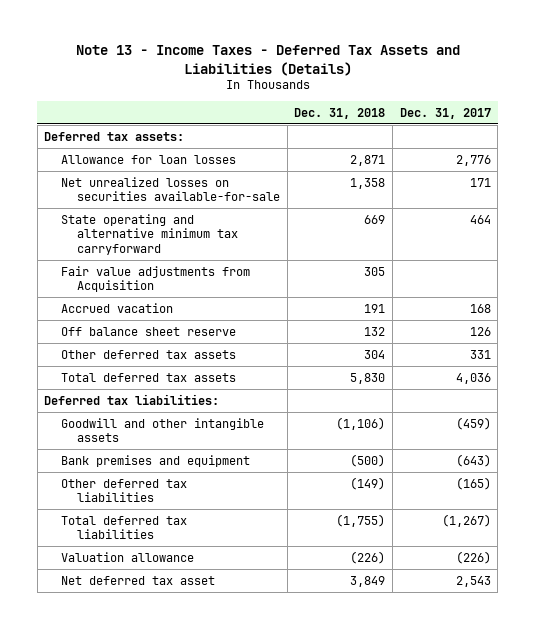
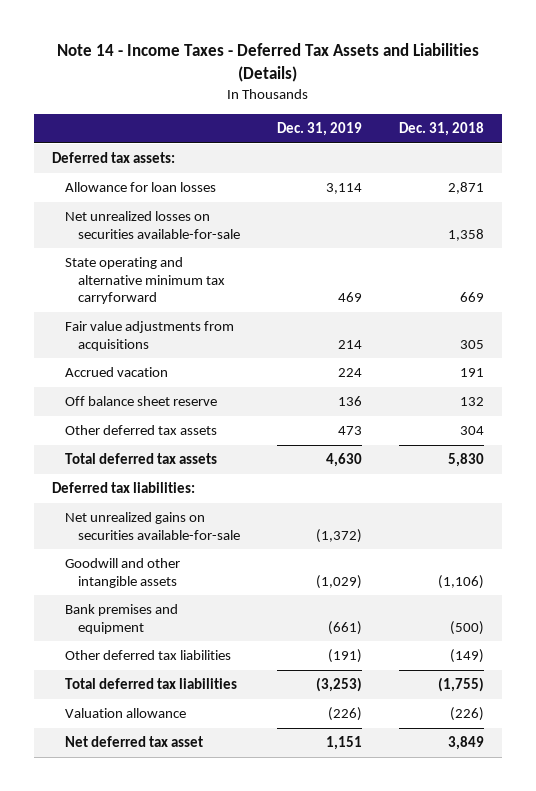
- Note 13 - Income Taxes - Deferred Tax Assets and Liabilities (Details)
+ Note 14 - Income Taxes - Deferred Tax Assets and Liabilities (Details)
- | Dec. 31, 2018 | Dec. 31, 2017
+ | Dec. 31, 2019 | Dec. 31, 2018
- Fair value adjustments from Acquisition | 305 |
+ Fair value adjustments from acquisitions | 214 | 305
+ Net unrealized gains on securities available-for-sale | (1,372) |

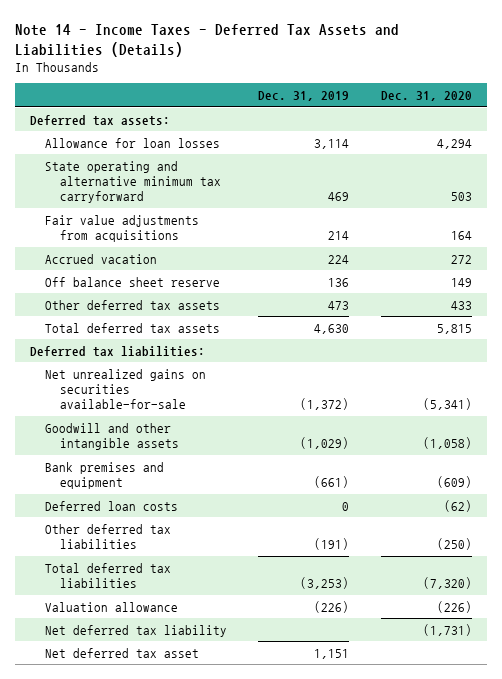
- | Dec. 31, 2019 | Dec. 31, 2018
+ | Dec. 31, 2019 | Dec. 31, 2020
- Net unrealized losses on securities available-for-sale | | 1,358
+ Deferred loan costs | 0 | (62)
+ Net deferred tax liability | | (1,731)

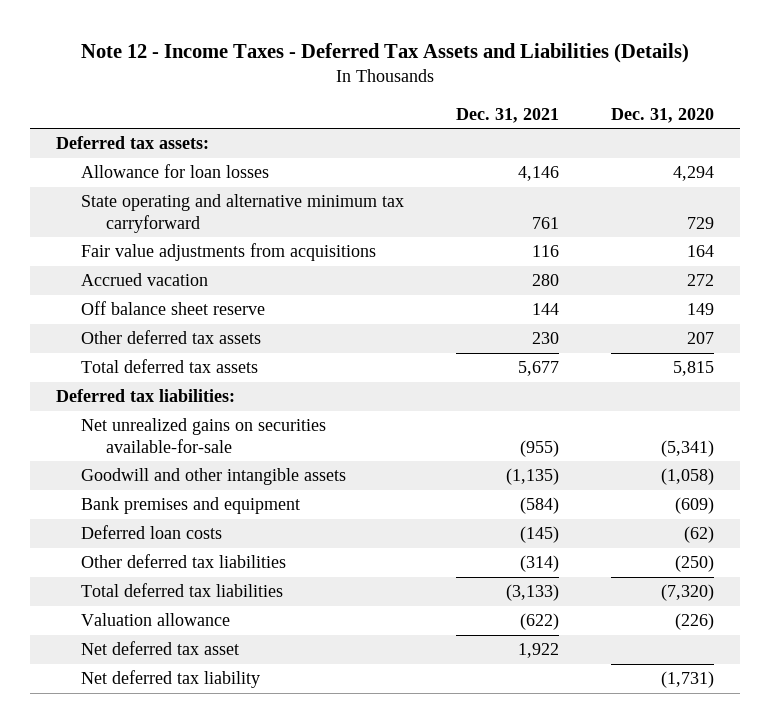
- Note 14 - Income Taxes - Deferred Tax Assets and Liabilities (Details)
+ Note 12 - Income Taxes - Deferred Tax Assets and Liabilities (Details)
- | Dec. 31, 2019 | Dec. 31, 2020
+ | Dec. 31, 2021 | Dec. 31, 2020
- State operating and alternative minimum tax carryforward | 469 | 503
+ State operating and alternative minimum tax carryforward | 761 | 729
- Other deferred tax assets | 473 | 433
+ Other deferred tax assets | 230 | 207
moved down: Net deferred tax liability | | (1,731)

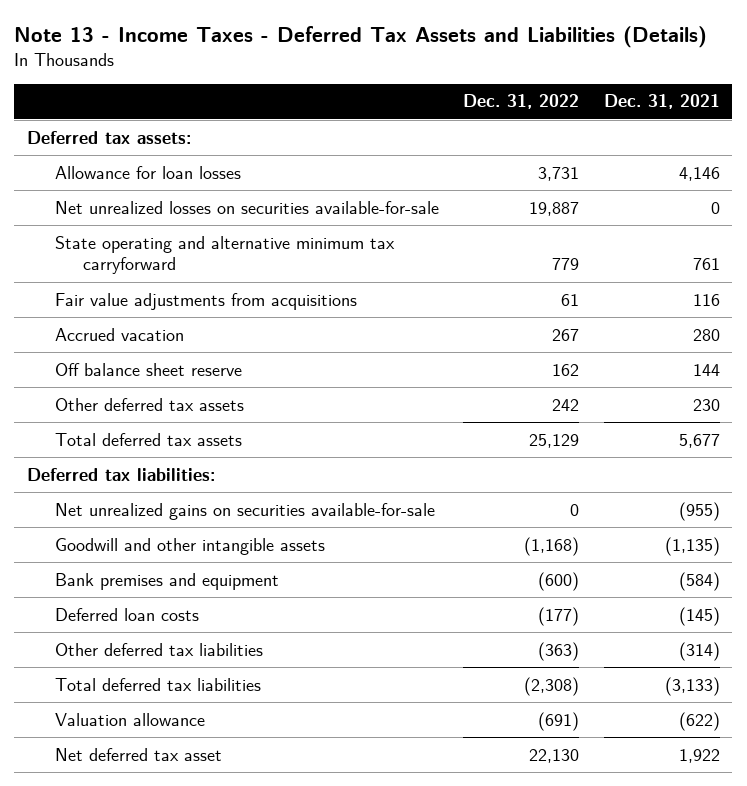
- Note 12 - Income Taxes - Deferred Tax Assets and Liabilities (Details)
+ Note 13 - Income Taxes - Deferred Tax Assets and Liabilities (Details)
- | Dec. 31, 2021 | Dec. 31, 2020
+ | Dec. 31, 2022 | Dec. 31, 2021
+ Net unrealized losses on securities available-for-sale | 19,887 | 0
- Net deferred tax liability | | (1,731)

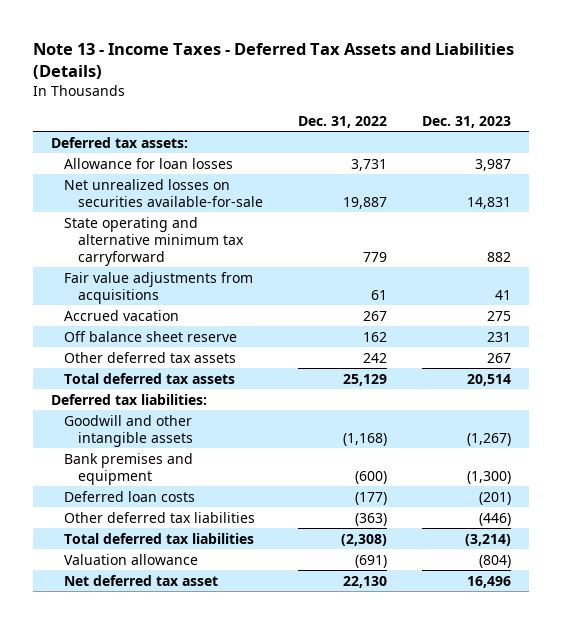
- | Dec. 31, 2022 | Dec. 31, 2021
+ | Dec. 31, 2022 | Dec. 31, 2023
- Net unrealized gains on securities available-for-sale | 0 | (955)

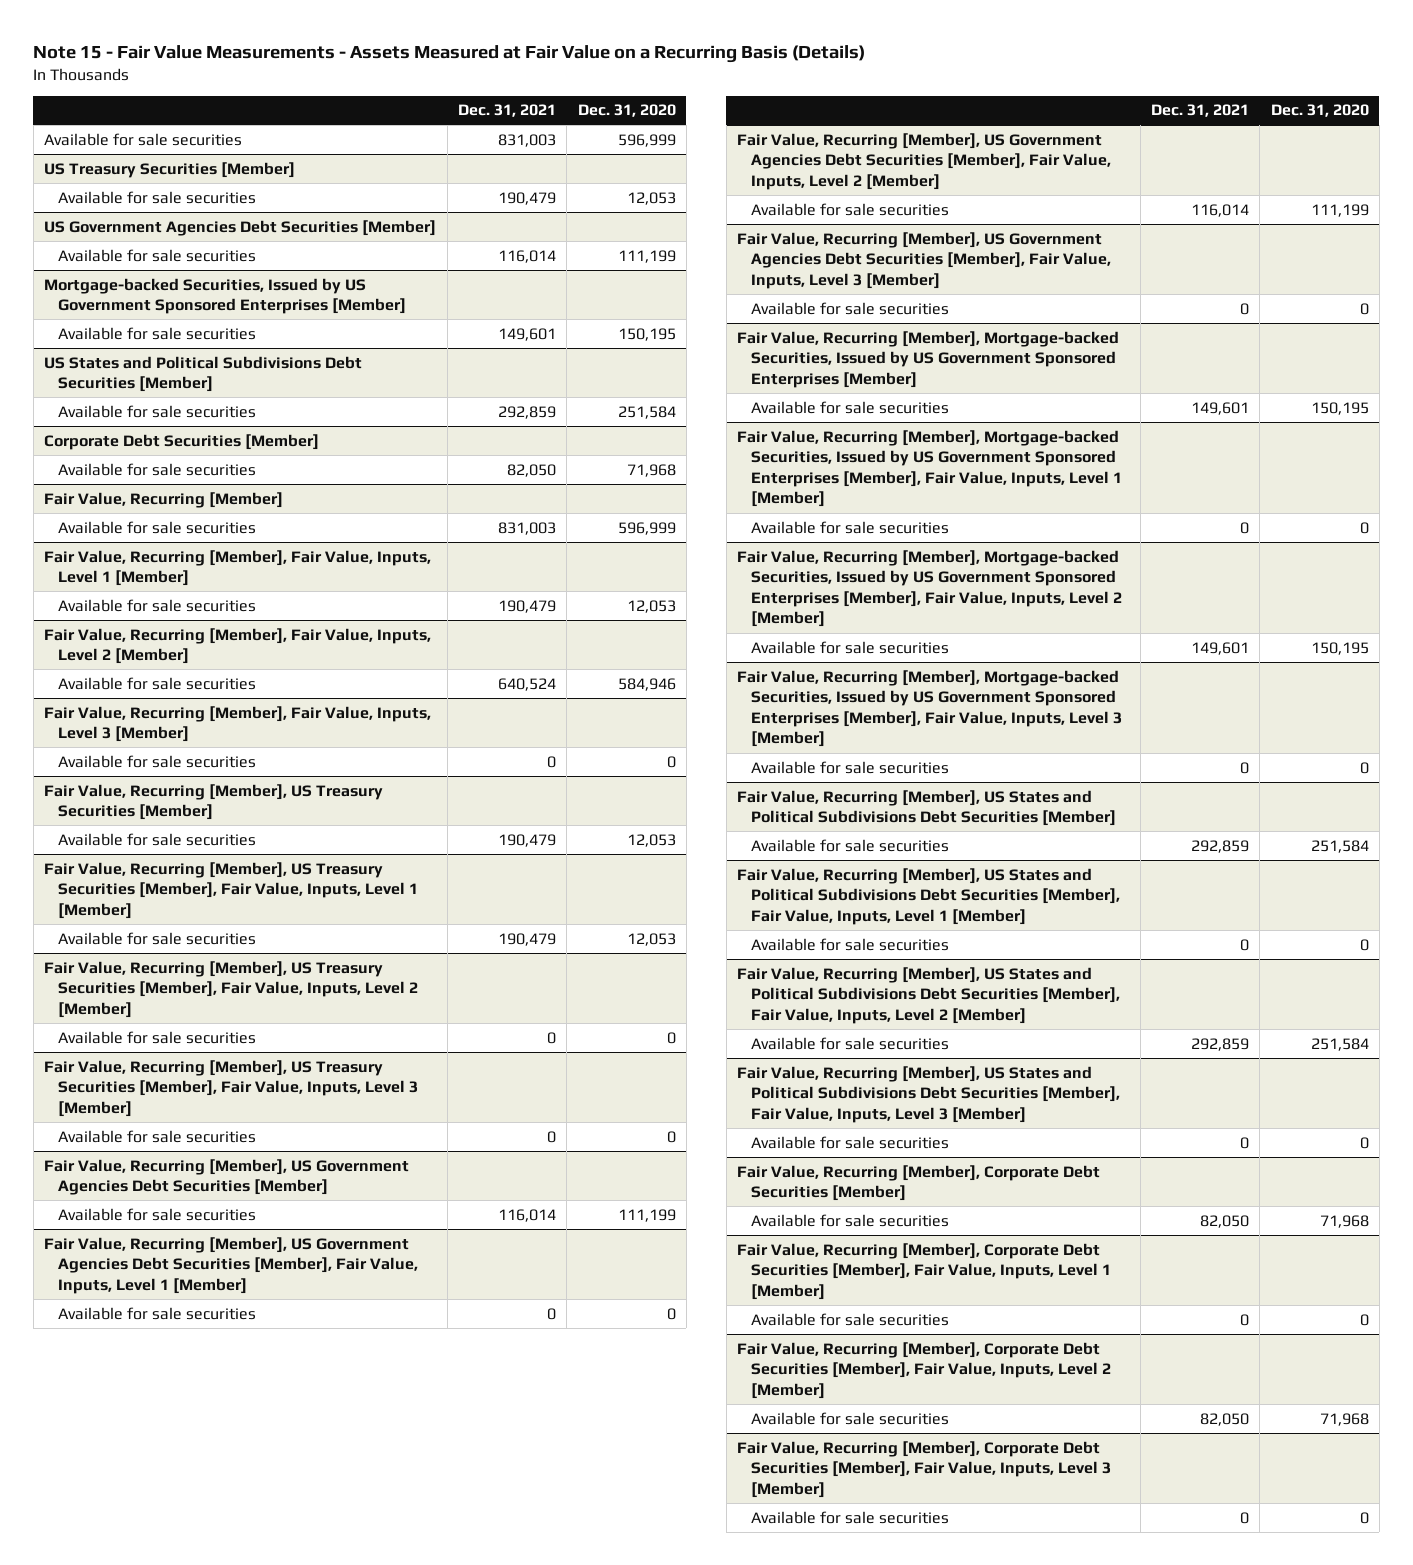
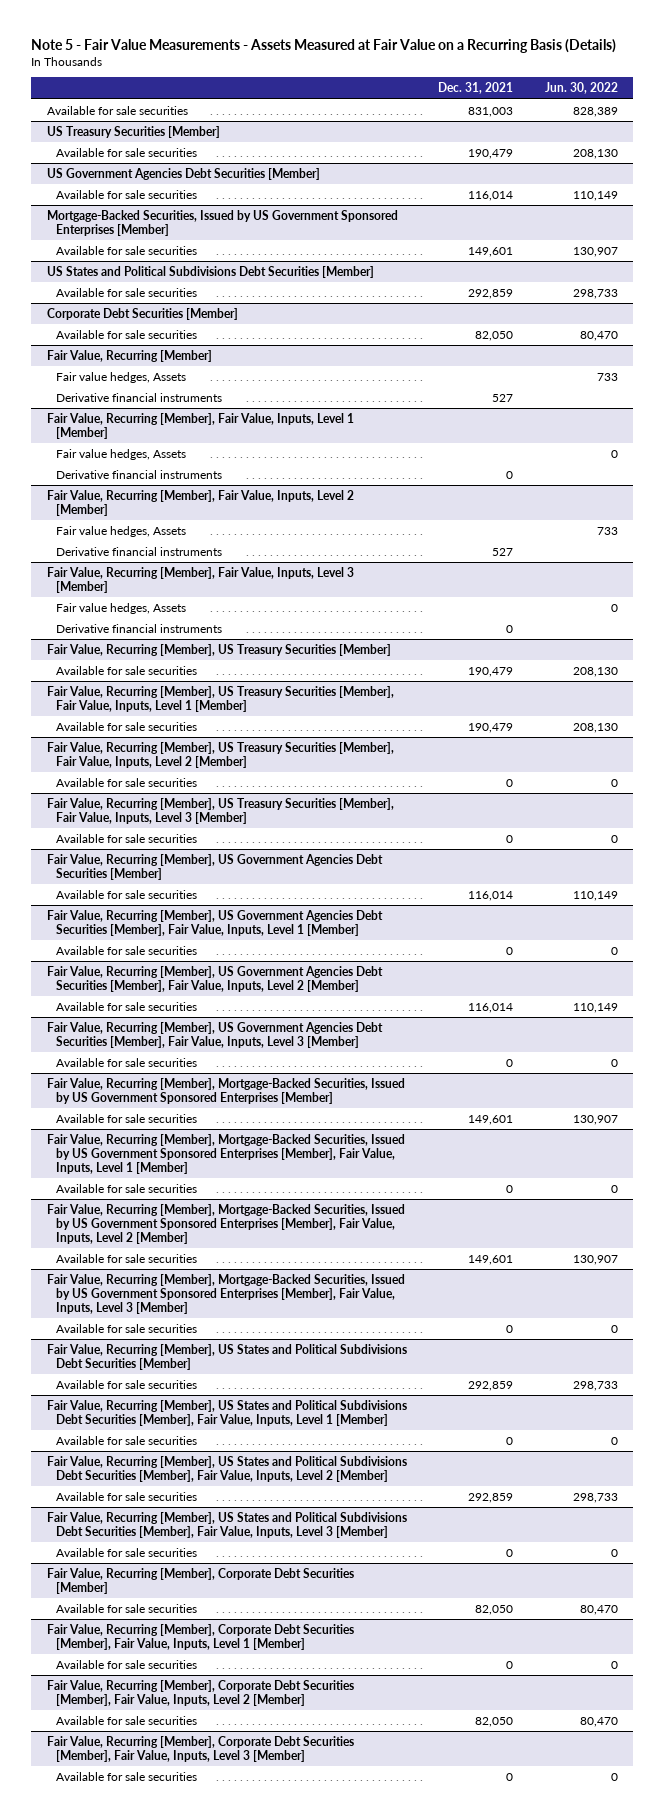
- Note 15 - Fair Value Measurements - Assets Measured at Fair Value on a Recurring Basis (Details)
+ Note 5 - Fair Value Measurements - Assets Measured at Fair Value on a Recurring Basis (Details)
- | Dec. 31, 2021 | Dec. 31, 2020
+ | Dec. 31, 2021 | Jun. 30, 2022
- Mortgage-backed Securities, Issued by US Government Sponsored Enterprises [Member]
+ Mortgage-Backed Securities, Issued by US Government Sponsored Enterprises [Member]
@ Fair Value, Recurring [Member]
- Available for sale securities | 831,003 | 596,999
+ Fair value hedges, Assets | | 733
+ Derivative financial instruments | 527 |
@ Fair Value, Recurring [Member], Fair Value, Inputs, Level 1 [Member]
- Available for sale securities | 190,479 | 12,053
+ Fair value hedges, Assets | | 0
+ Derivative financial instruments | 0 |
@ Fair Value, Recurring [Member], Fair Value, Inputs, Level 2 [Member]
- Available for sale securities | 640,524 | 584,946
+ Fair value hedges, Assets | | 733
+ Derivative financial instruments | 527 |
@ Fair Value, Recurring [Member], Fair Value, Inputs, Level 3 [Member]
- Available for sale securities | 0 | 0
+ Fair value hedges, Assets | | 0
+ Derivative financial instruments | 0 |
- Fair Value, Recurring [Member], Mortgage-backed Securities, Issued by US Government Sponsored Enterprises [Member]
+ Fair Value, Recurring [Member], Mortgage-Backed Securities, Issued by US Government Sponsored Enterprises [Member]
- Fair Value, Recurring [Member], Mortgage-backed Securities, Issued by US Government Sponsored Enterprises [Member], Fair Value, Inputs, Level 1 [Member]
+ Fair Value, Recurring [Member], Mortgage-Backed Securities, Issued by US Government Sponsored Enterprises [Member], Fair Value, Inputs, Level 1 [Member]
- Fair Value, Recurring [Member], Mortgage-backed Securities, Issued by US Government Sponsored Enterprises [Member], Fair Value, Inputs, Level 2 [Member]
+ Fair Value, Recurring [Member], Mortgage-Backed Securities, Issued by US Government Sponsored Enterprises [Member], Fair Value, Inputs, Level 2 [Member]
- Fair Value, Recurring [Member], Mortgage-backed Securities, Issued by US Government Sponsored Enterprises [Member], Fair Value, Inputs, Level 3 [Member]
+ Fair Value, Recurring [Member], Mortgage-Backed Securities, Issued by US Government Sponsored Enterprises [Member], Fair Value, Inputs, Level 3 [Member]

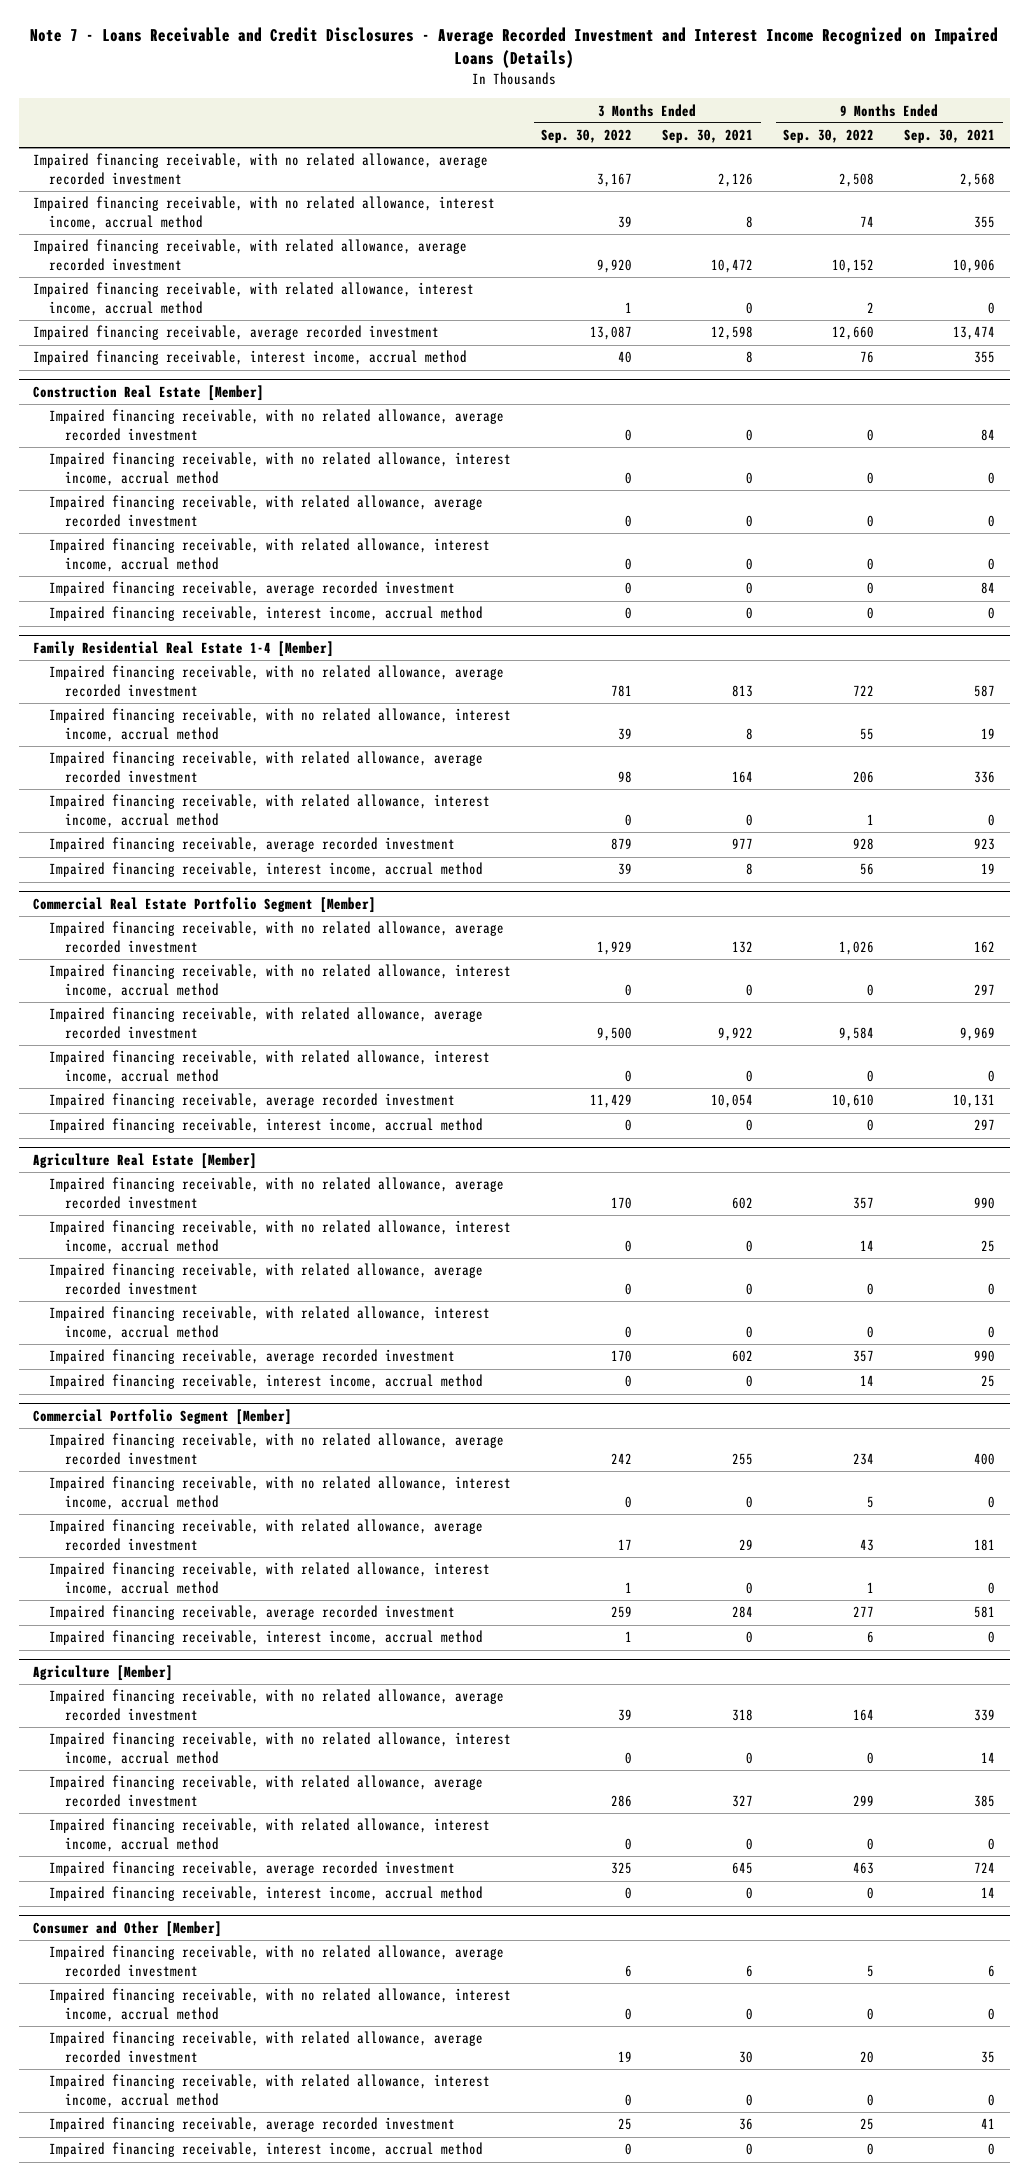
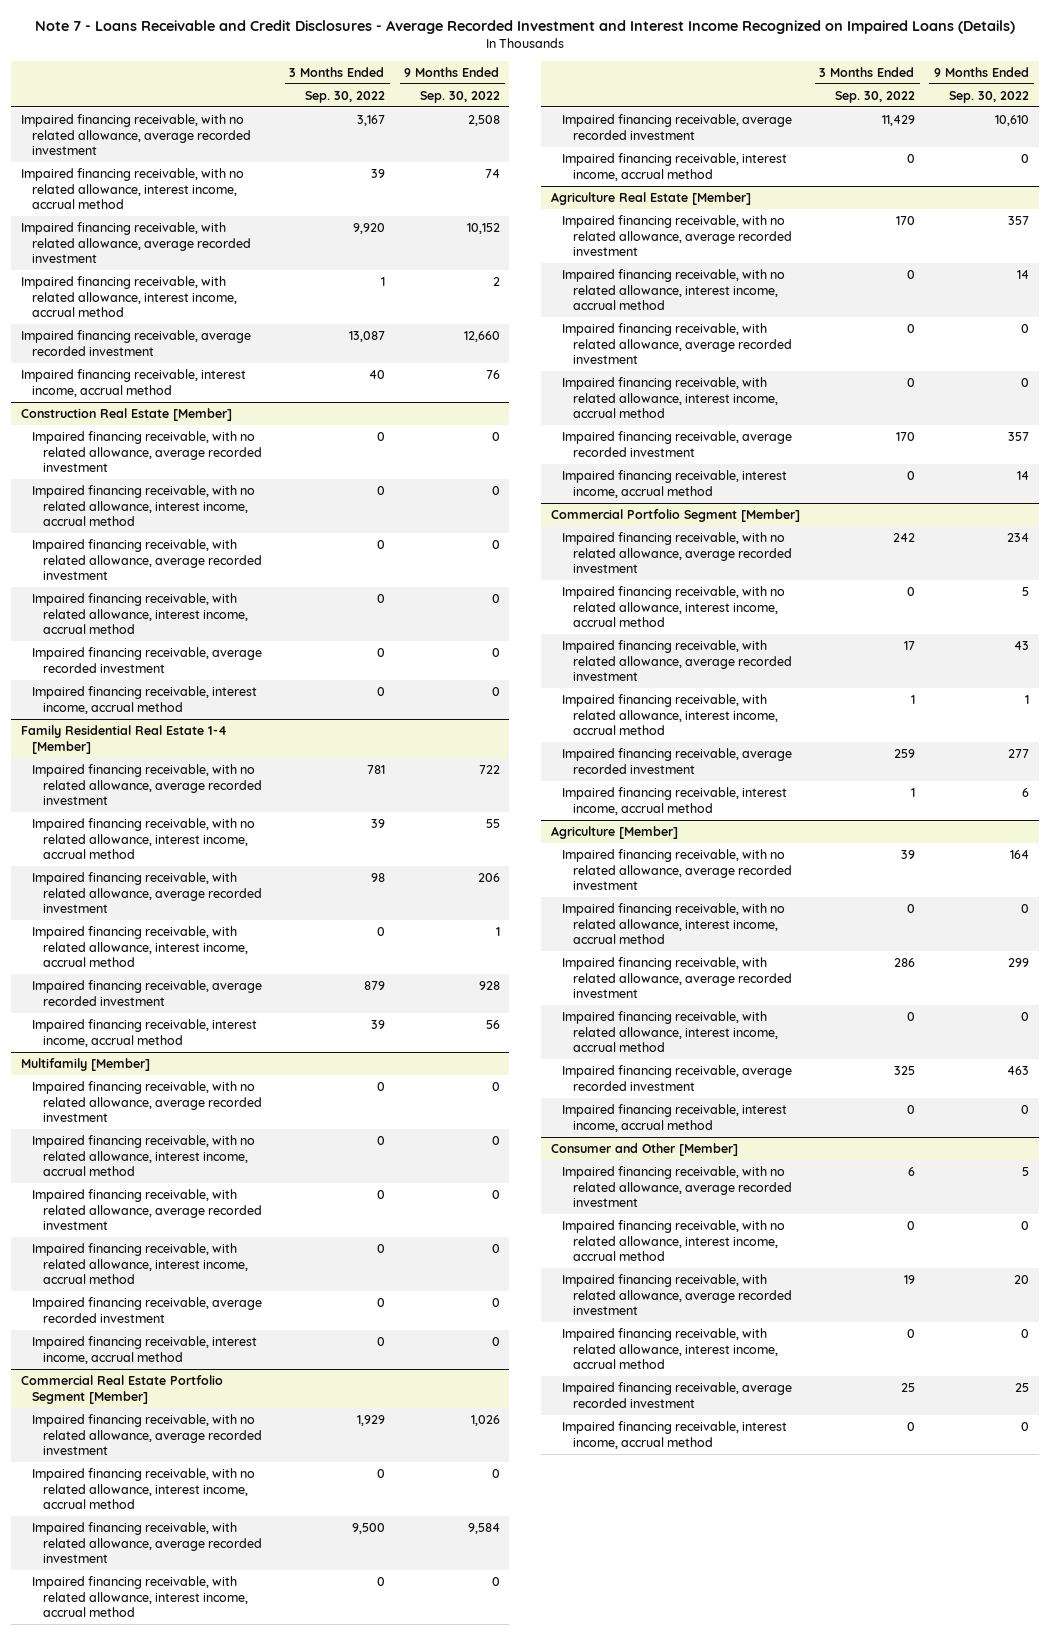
- | 3 Months Ended Sep. 30, 2022 | 3 Months Ended Sep. 30, 2021 | 9 Months Ended Sep. 30, 2022 | 9 Months Ended Sep. 30, 2021
+ | 3 Months Ended Sep. 30, 2022 | 9 Months Ended Sep. 30, 2022
+ Multifamily [Member]
+ Impaired financing receivable, with no related allowance, average recorded investment | 0 | 0
+ Impaired financing receivable, with no related allowance, interest income, accrual method | 0 | 0
+ Impaired financing receivable, with related allowance, average recorded investment | 0 | 0
+ Impaired financing receivable, with related allowance, interest income, accrual method | 0 | 0
+ Impaired financing receivable, average recorded investment | 0 | 0
+ Impaired financing receivable, interest income, accrual method | 0 | 0

